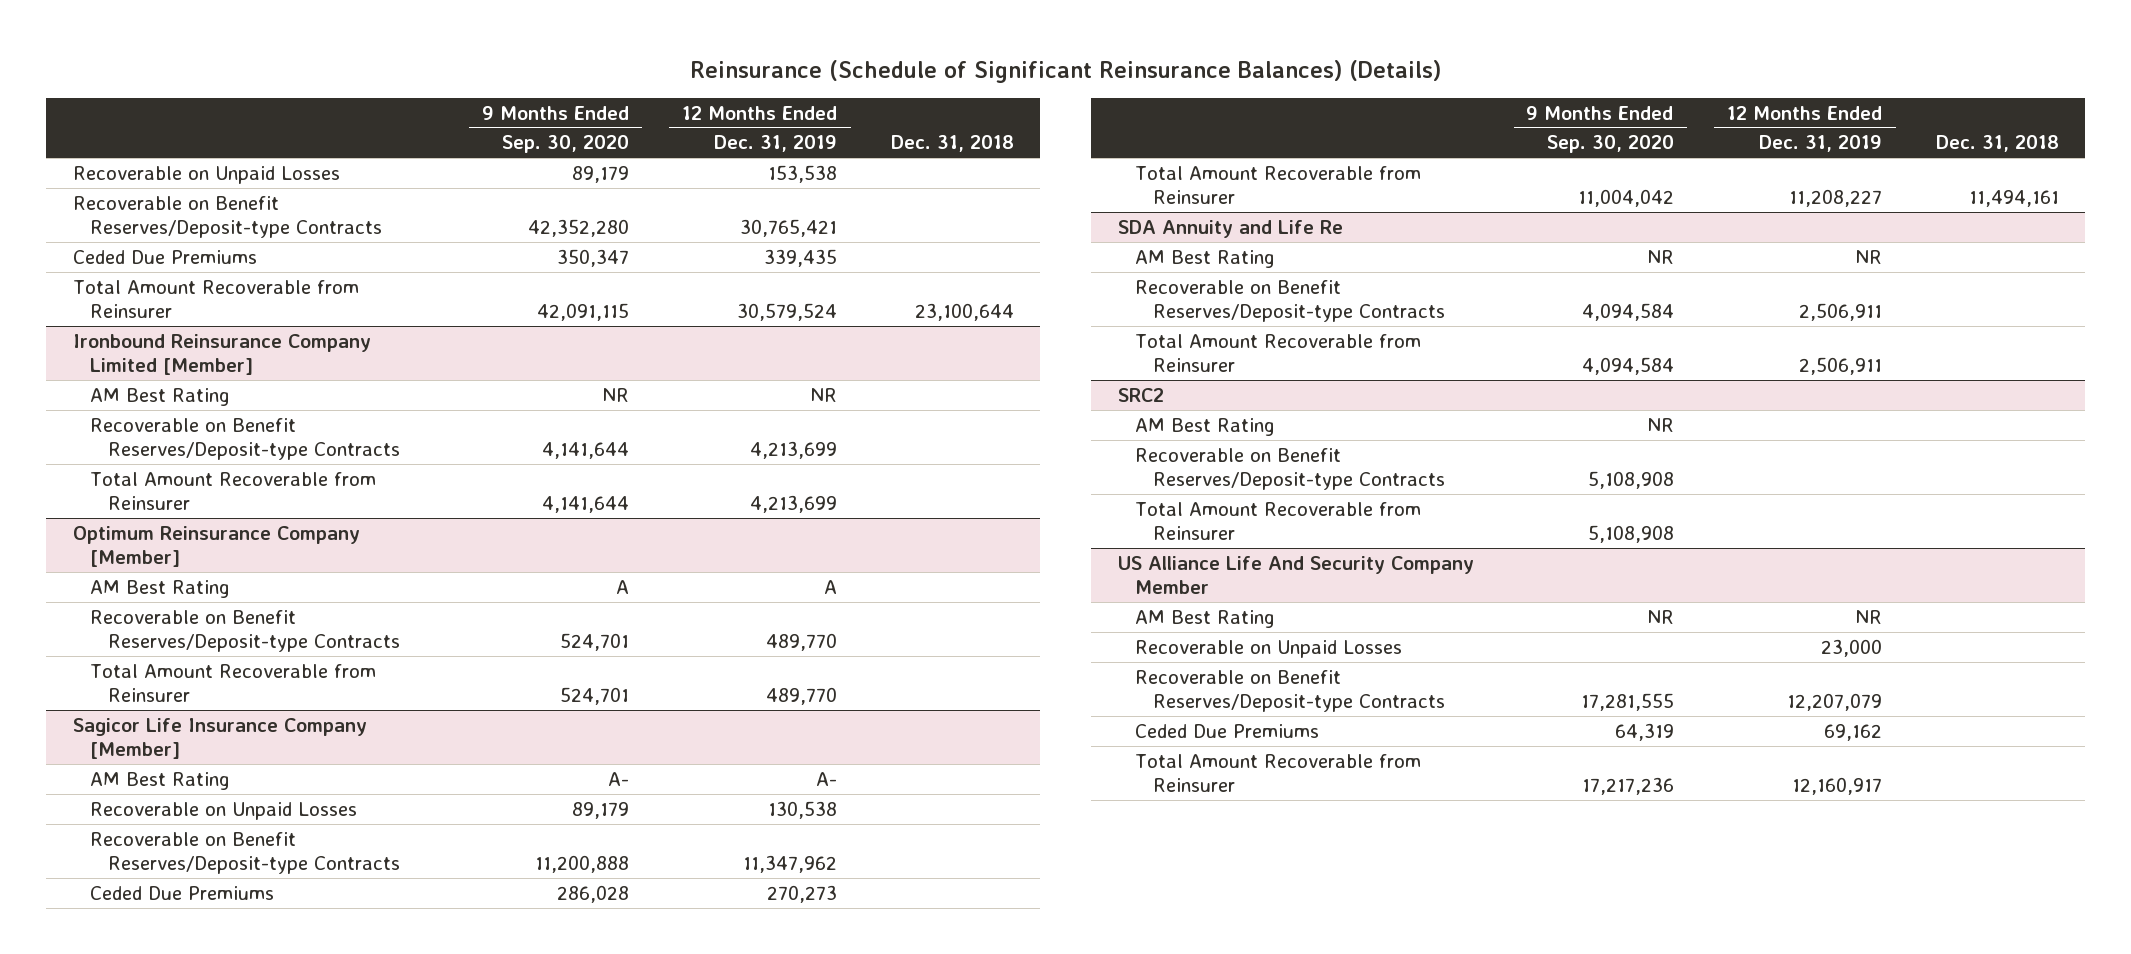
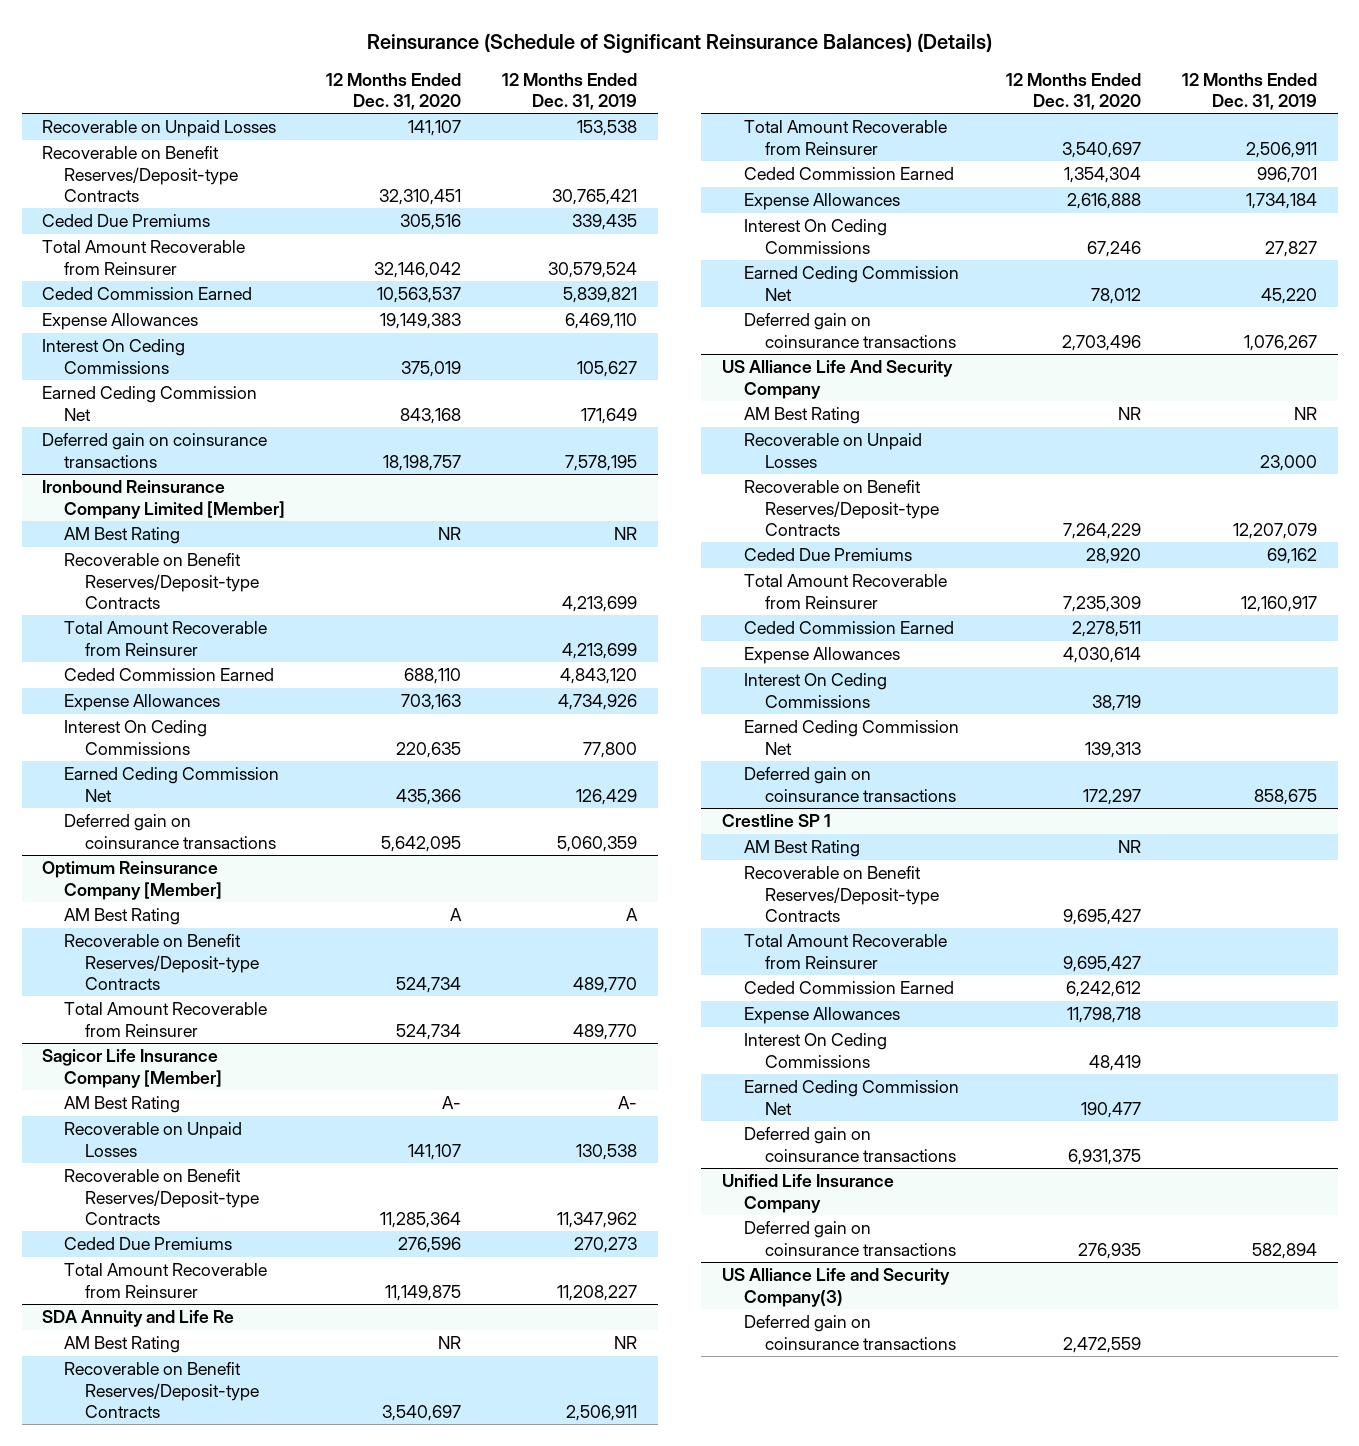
- | 9 Months Ended Sep. 30, 2020 | 12 Months Ended Dec. 31, 2019 | Dec. 31, 2018
+ | 12 Months Ended Dec. 31, 2020 | 12 Months Ended Dec. 31, 2019
+ Ceded Commission Earned | 10,563,537 | 5,839,821
+ Expense Allowances | 19,149,383 | 6,469,110
+ Interest On Ceding Commissions | 375,019 | 105,627
+ Earned Ceding Commission Net | 843,168 | 171,649
+ Deferred gain on coinsurance transactions | 18,198,757 | 7,578,195
@ Ironbound Reinsurance Company Limited [Member]
+ Ceded Commission Earned | 688,110 | 4,843,120
+ Expense Allowances | 703,163 | 4,734,926
+ Interest On Ceding Commissions | 220,635 | 77,800
+ Earned Ceding Commission Net | 435,366 | 126,429
+ Deferred gain on coinsurance transactions | 5,642,095 | 5,060,359
- SRC2
- AM Best Rating | NR | |
- Recoverable on Benefit Reserves/Deposit-type Contracts | 5,108,908 | |
- Total Amount Recoverable from Reinsurer | 5,108,908 | |
- US Alliance Life And Security Company Member
@ SDA Annuity and Life Re
+ Ceded Commission Earned | 1,354,304 | 996,701
+ Expense Allowances | 2,616,888 | 1,734,184
+ Interest On Ceding Commissions | 67,246 | 27,827
+ Earned Ceding Commission Net | 78,012 | 45,220
+ Deferred gain on coinsurance transactions | 2,703,496 | 1,076,267
+ US Alliance Life And Security Company
+ Ceded Commission Earned | 2,278,511 |
+ Expense Allowances | 4,030,614 |
+ Interest On Ceding Commissions | 38,719 |
+ Earned Ceding Commission Net | 139,313 |
+ Deferred gain on coinsurance transactions | 172,297 | 858,675
+ Crestline SP 1
+ AM Best Rating | NR |
+ Recoverable on Benefit Reserves/Deposit-type Contracts | 9,695,427 |
+ Total Amount Recoverable from Reinsurer | 9,695,427 |
+ Ceded Commission Earned | 6,242,612 |
+ Expense Allowances | 11,798,718 |
+ Interest On Ceding Commissions | 48,419 |
+ Earned Ceding Commission Net | 190,477 |
+ Deferred gain on coinsurance transactions | 6,931,375 |
+ Unified Life Insurance Company
+ Deferred gain on coinsurance transactions | 276,935 | 582,894
+ US Alliance Life and Security Company(3)
+ Deferred gain on coinsurance transactions | 2,472,559 |

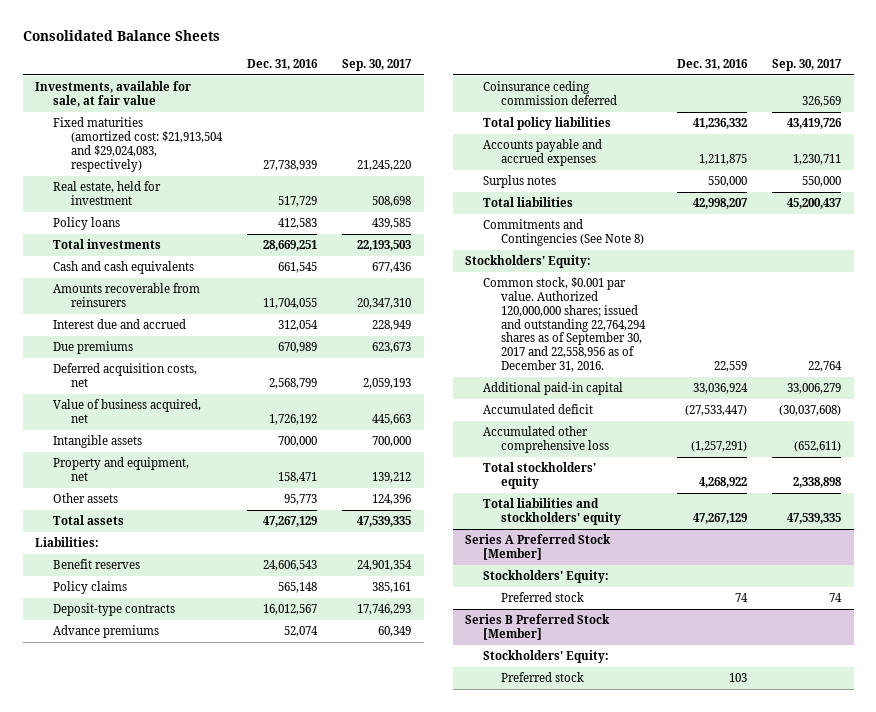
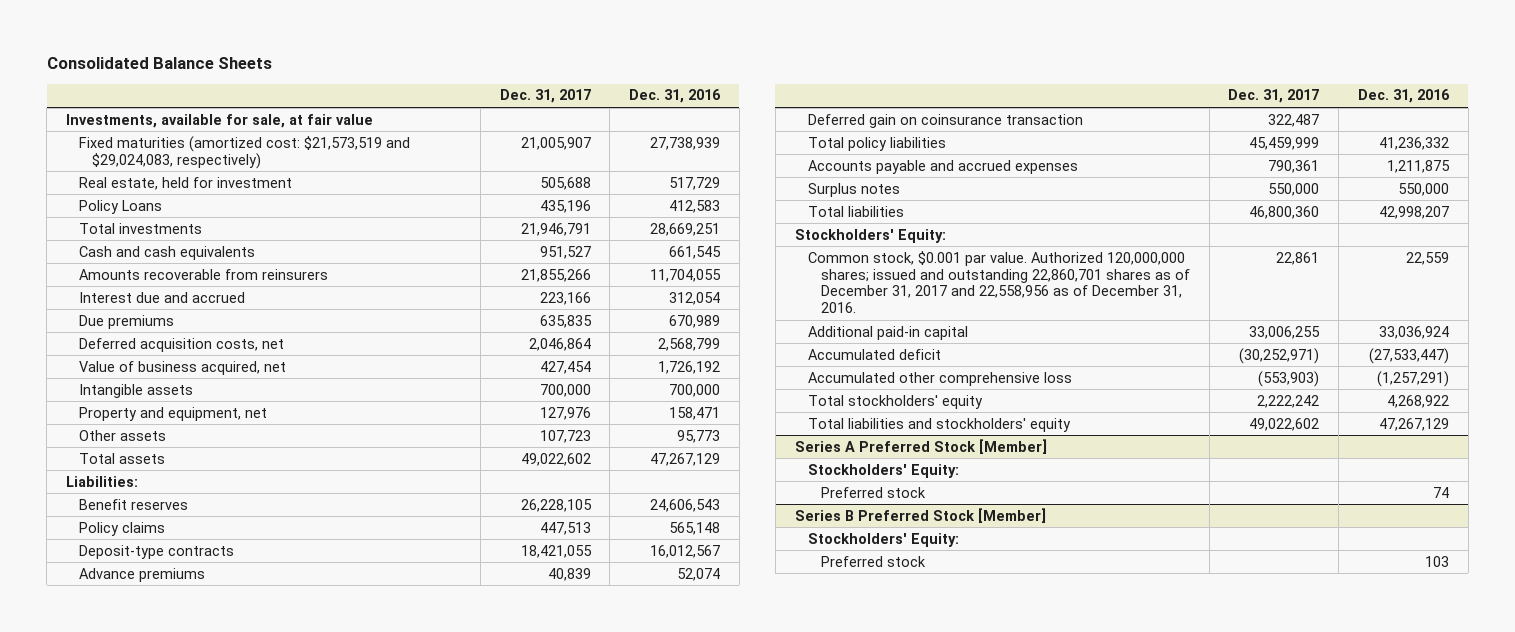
- | Dec. 31, 2016 | Sep. 30, 2017
+ | Dec. 31, 2017 | Dec. 31, 2016
- Fixed maturities (amortized cost: $21,913,504 and $29,024,083, respectively) | 27,738,939 | 21,245,220
+ Fixed maturities (amortized cost: $21,573,519 and $29,024,083, respectively) | 21,005,907 | 27,738,939
- Policy loans | 412,583 | 439,585
+ Policy Loans | 435,196 | 412,583
- Coinsurance ceding commission deferred | | 326,569
+ Deferred gain on coinsurance transaction | 322,487 |
- Commitments and Contingencies (See Note 8)
- Common stock, $0.001 par value. Authorized 120,000,000 shares; issued and outstanding 22,764,294 shares as of September 30, 2017 and 22,558,956 as of December 31, 2016. | 22,559 | 22,764
+ Common stock, $0.001 par value. Authorized 120,000,000 shares; issued and outstanding 22,860,701 shares as of December 31, 2017 and 22,558,956 as of December 31, 2016. | 22,861 | 22,559

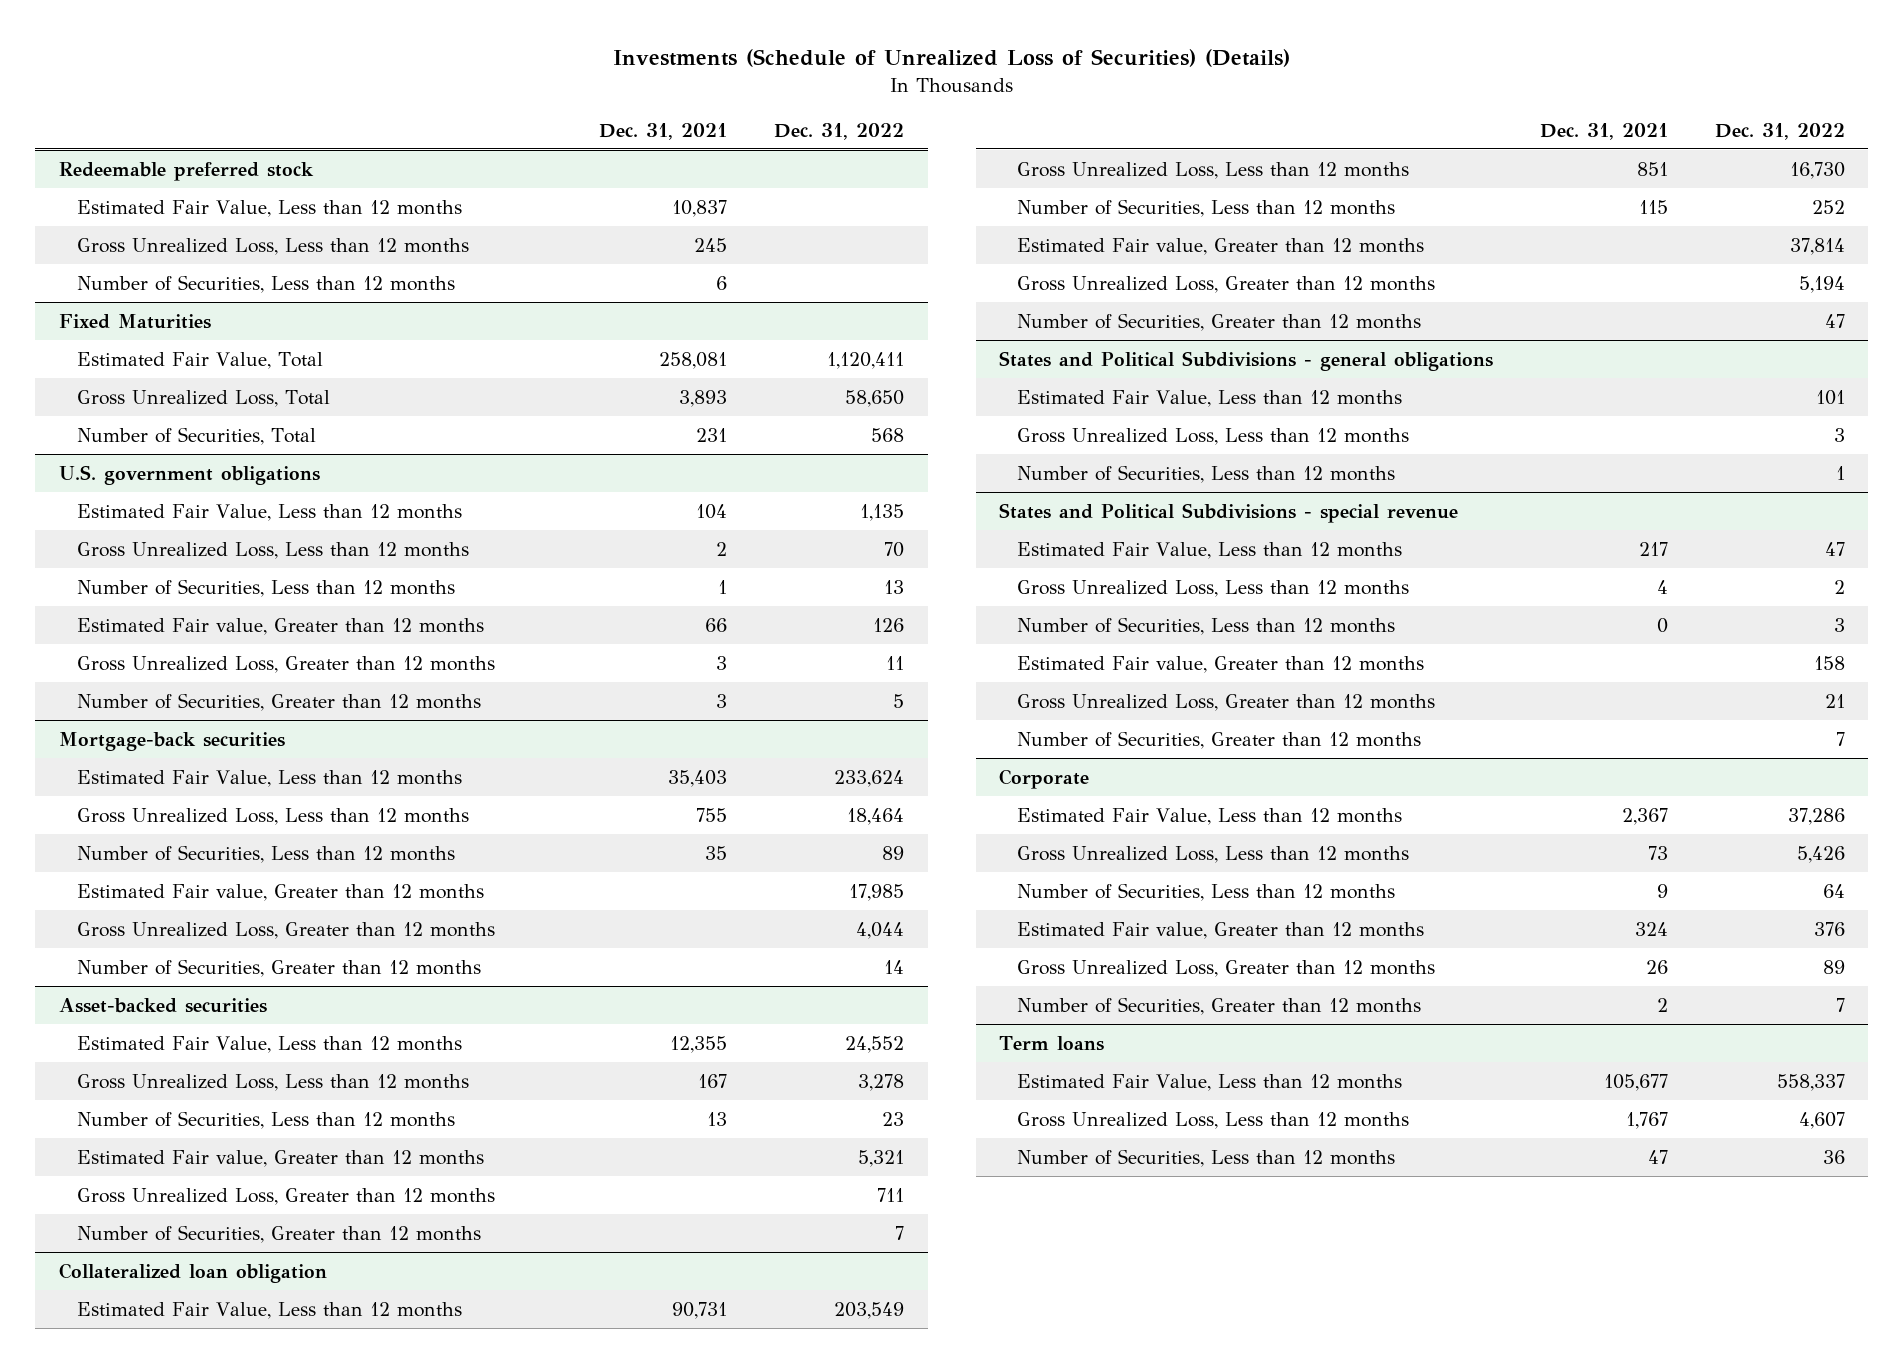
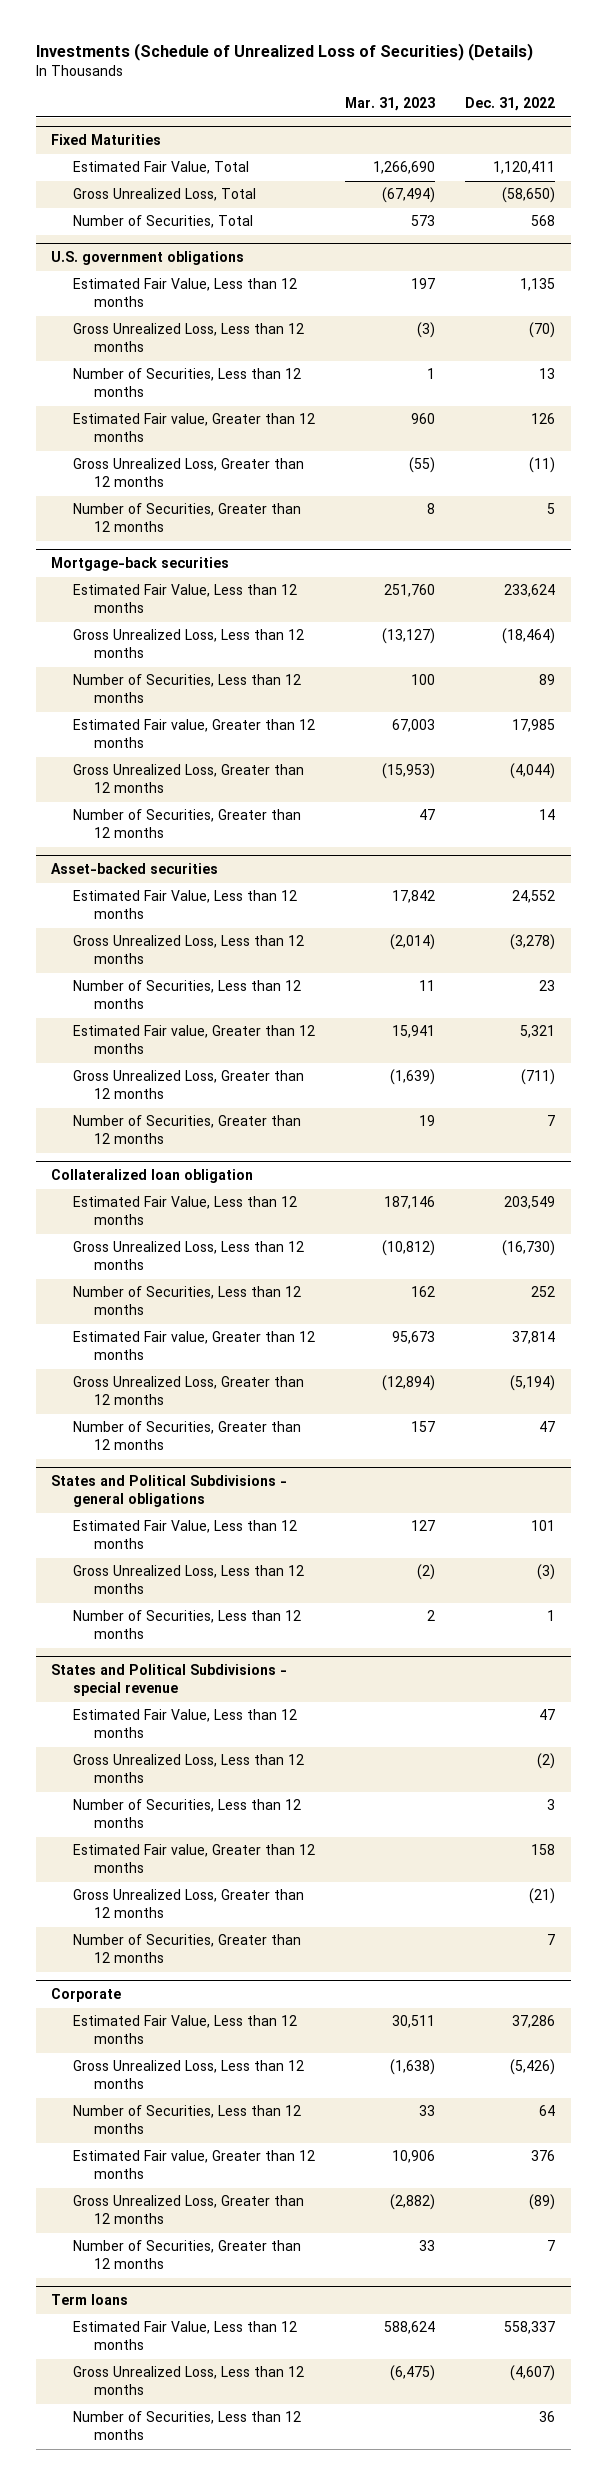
- | Dec. 31, 2021 | Dec. 31, 2022
+ | Mar. 31, 2023 | Dec. 31, 2022
- Redeemable preferred stock
- Estimated Fair Value, Less than 12 months | 10,837 |
- Gross Unrealized Loss, Less than 12 months | 245 |
- Number of Securities, Less than 12 months | 6 |
@ Fixed Maturities
- Gross Unrealized Loss, Total | 3,893 | 58,650
+ Gross Unrealized Loss, Total | (67,494) | (58,650)
@ U.S. government obligations
- Gross Unrealized Loss, Less than 12 months | 2 | 70
+ Gross Unrealized Loss, Less than 12 months | (3) | (70)
- Gross Unrealized Loss, Greater than 12 months | 3 | 11
+ Gross Unrealized Loss, Greater than 12 months | (55) | (11)
@ Mortgage-back securities
- Gross Unrealized Loss, Less than 12 months | 755 | 18,464
+ Gross Unrealized Loss, Less than 12 months | (13,127) | (18,464)
- Gross Unrealized Loss, Greater than 12 months | | 4,044
+ Gross Unrealized Loss, Greater than 12 months | (15,953) | (4,044)
@ Asset-backed securities
- Gross Unrealized Loss, Less than 12 months | 167 | 3,278
+ Gross Unrealized Loss, Less than 12 months | (2,014) | (3,278)
- Gross Unrealized Loss, Greater than 12 months | | 711
+ Gross Unrealized Loss, Greater than 12 months | (1,639) | (711)
@ Collateralized loan obligation
- Gross Unrealized Loss, Less than 12 months | 851 | 16,730
+ Gross Unrealized Loss, Less than 12 months | (10,812) | (16,730)
- Gross Unrealized Loss, Greater than 12 months | | 5,194
+ Gross Unrealized Loss, Greater than 12 months | (12,894) | (5,194)
@ States and Political Subdivisions - general obligations
- Gross Unrealized Loss, Less than 12 months | | 3
+ Gross Unrealized Loss, Less than 12 months | (2) | (3)
@ States and Political Subdivisions - special revenue
- Gross Unrealized Loss, Less than 12 months | 4 | 2
+ Gross Unrealized Loss, Less than 12 months | | (2)
- Gross Unrealized Loss, Greater than 12 months | | 21
+ Gross Unrealized Loss, Greater than 12 months | | (21)
@ Corporate
- Gross Unrealized Loss, Less than 12 months | 73 | 5,426
+ Gross Unrealized Loss, Less than 12 months | (1,638) | (5,426)
- Gross Unrealized Loss, Greater than 12 months | 26 | 89
+ Gross Unrealized Loss, Greater than 12 months | (2,882) | (89)
@ Term loans
- Gross Unrealized Loss, Less than 12 months | 1,767 | 4,607
+ Gross Unrealized Loss, Less than 12 months | (6,475) | (4,607)

